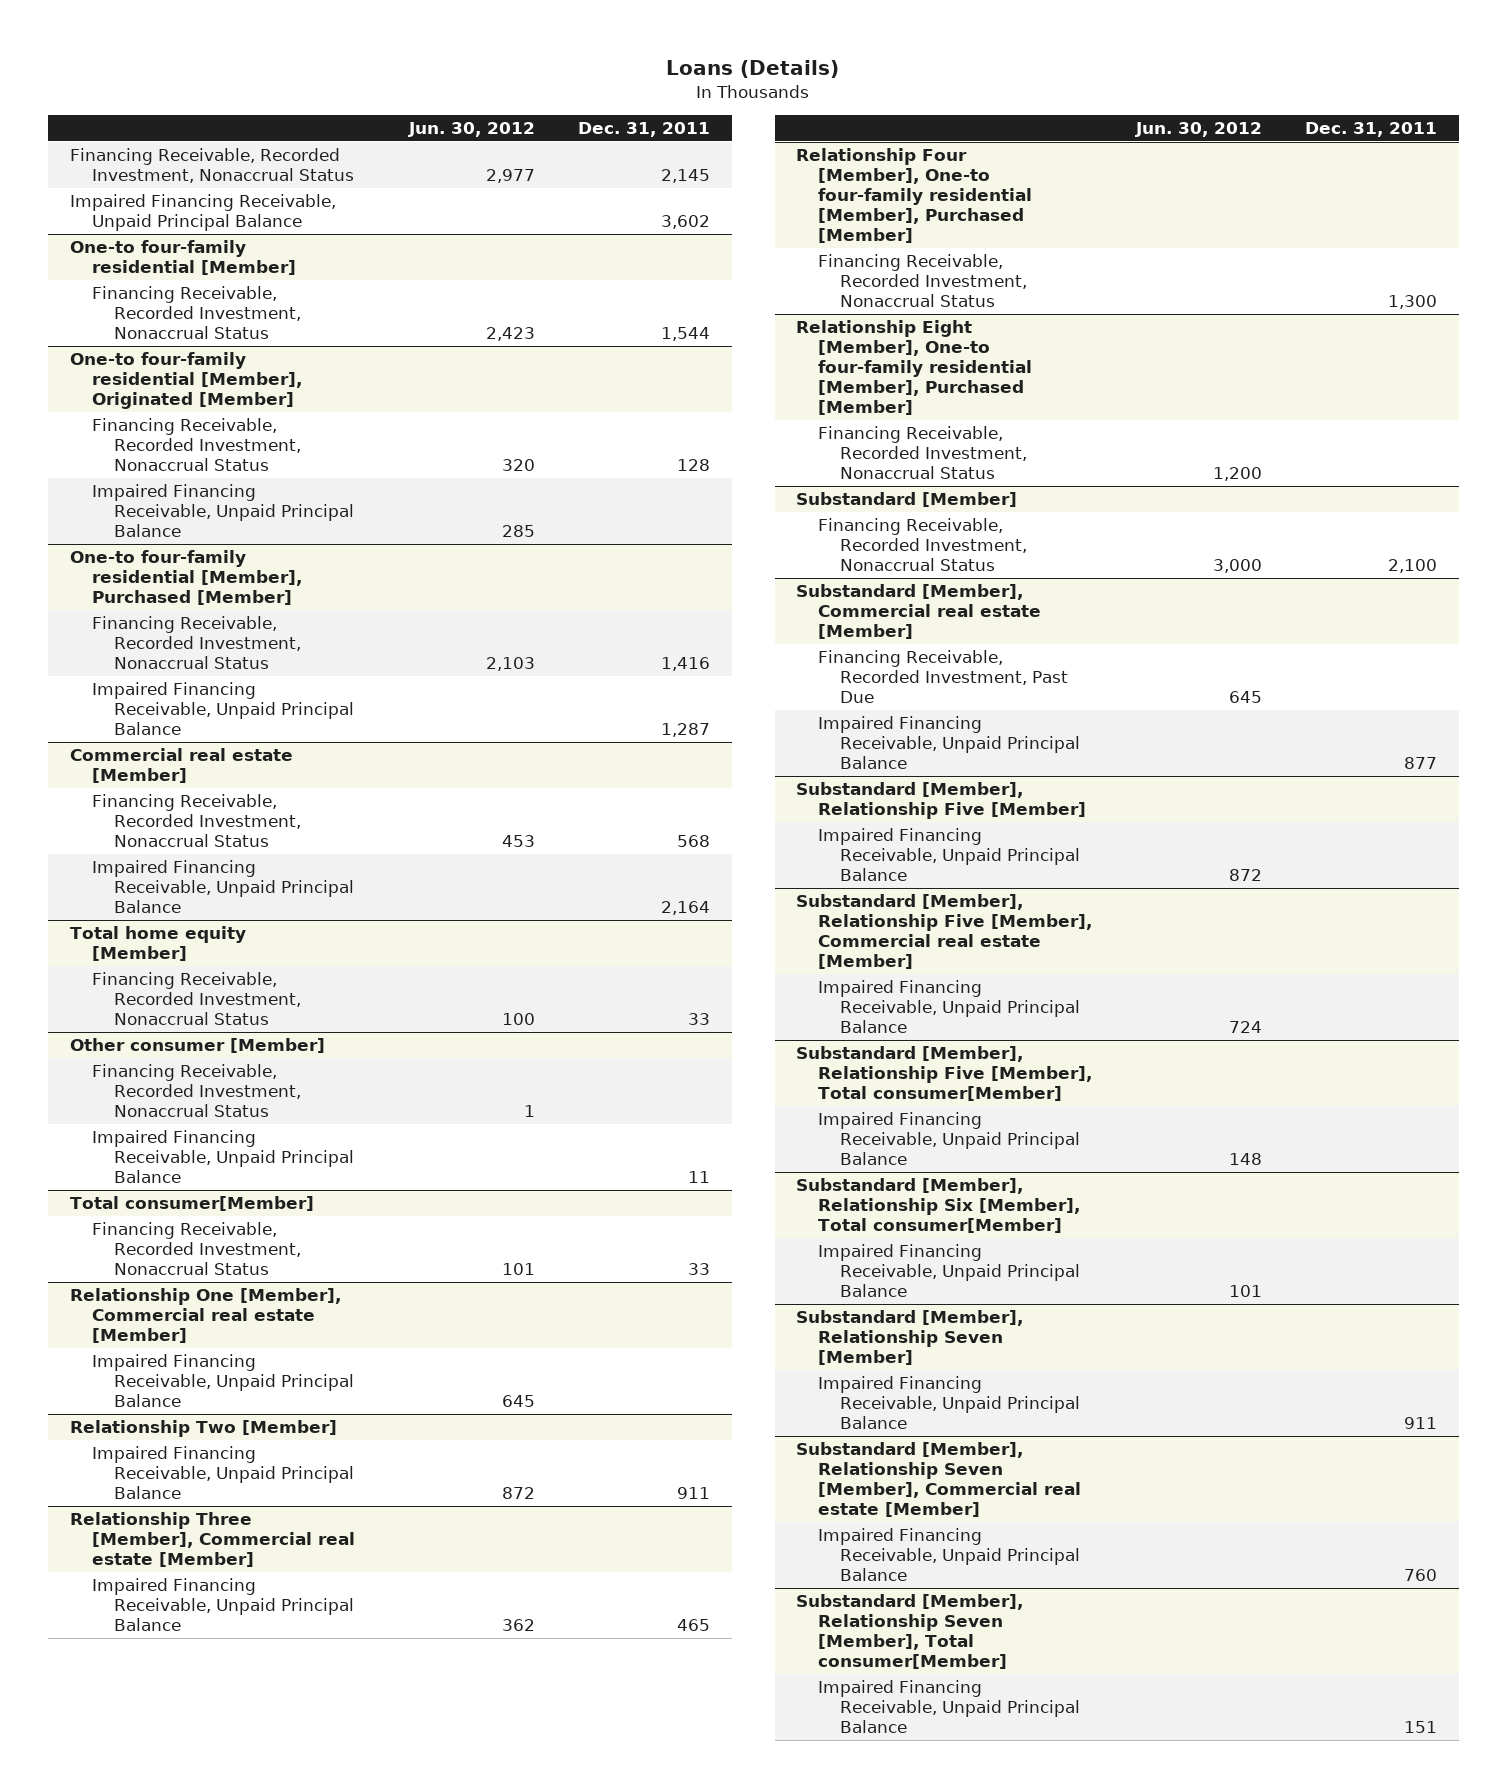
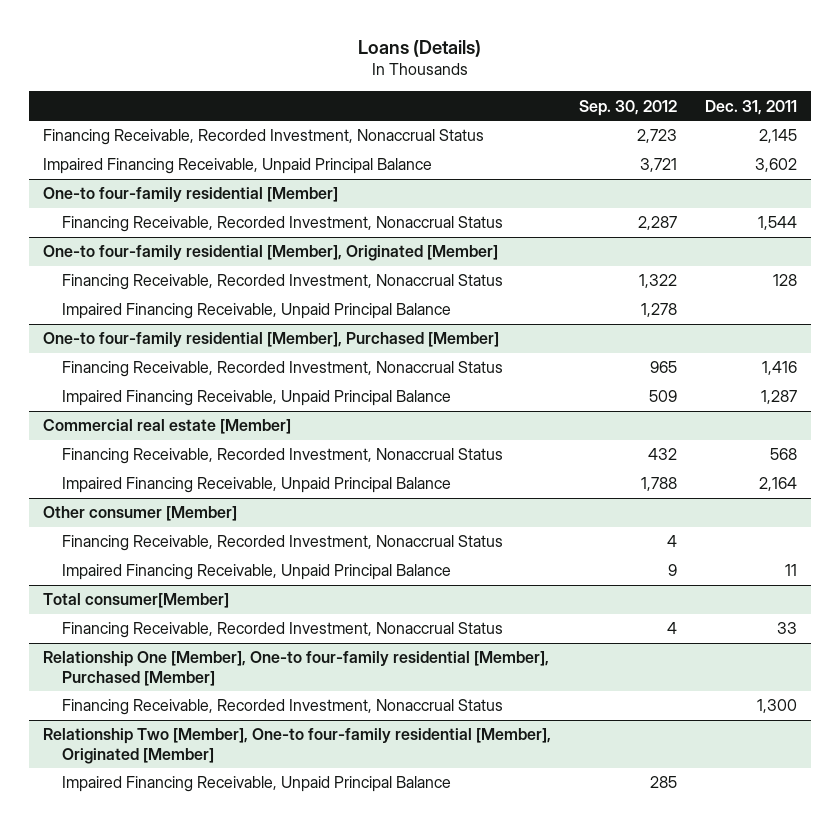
- | Jun. 30, 2012 | Dec. 31, 2011
+ | Sep. 30, 2012 | Dec. 31, 2011
- Total home equity [Member]
- Financing Receivable, Recorded Investment, Nonaccrual Status | 100 | 33
- Relationship One [Member], Commercial real estate [Member]
- Impaired Financing Receivable, Unpaid Principal Balance | 645 |
- Relationship Two [Member]
- Impaired Financing Receivable, Unpaid Principal Balance | 872 | 911
- Relationship Three [Member], Commercial real estate [Member]
- Impaired Financing Receivable, Unpaid Principal Balance | 362 | 465
- Relationship Four [Member], One-to four-family residential [Member], Purchased [Member]
+ Relationship One [Member], One-to four-family residential [Member], Purchased [Member]
- Relationship Eight [Member], One-to four-family residential [Member], Purchased [Member]
- Financing Receivable, Recorded Investment, Nonaccrual Status | 1,200 |
- Substandard [Member]
- Financing Receivable, Recorded Investment, Nonaccrual Status | 3,000 | 2,100
- Substandard [Member], Commercial real estate [Member]
- Financing Receivable, Recorded Investment, Past Due | 645 |
- Impaired Financing Receivable, Unpaid Principal Balance | | 877
- Substandard [Member], Relationship Five [Member]
- Impaired Financing Receivable, Unpaid Principal Balance | 872 |
- Substandard [Member], Relationship Five [Member], Commercial real estate [Member]
- Impaired Financing Receivable, Unpaid Principal Balance | 724 |
- Substandard [Member], Relationship Five [Member], Total consumer[Member]
- Impaired Financing Receivable, Unpaid Principal Balance | 148 |
- Substandard [Member], Relationship Six [Member], Total consumer[Member]
+ Relationship Two [Member], One-to four-family residential [Member], Originated [Member]
- Substandard [Member], Relationship Seven [Member]
- Impaired Financing Receivable, Unpaid Principal Balance | | 911
- Substandard [Member], Relationship Seven [Member], Commercial real estate [Member]
- Impaired Financing Receivable, Unpaid Principal Balance | | 760
- Substandard [Member], Relationship Seven [Member], Total consumer[Member]
- Impaired Financing Receivable, Unpaid Principal Balance | | 151

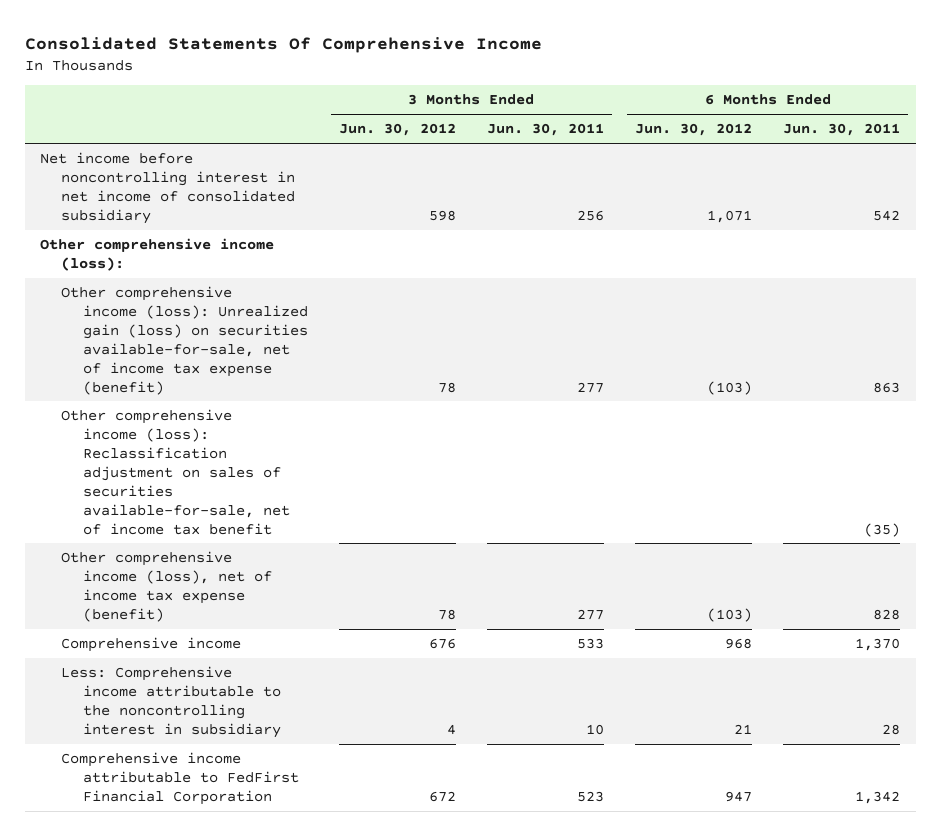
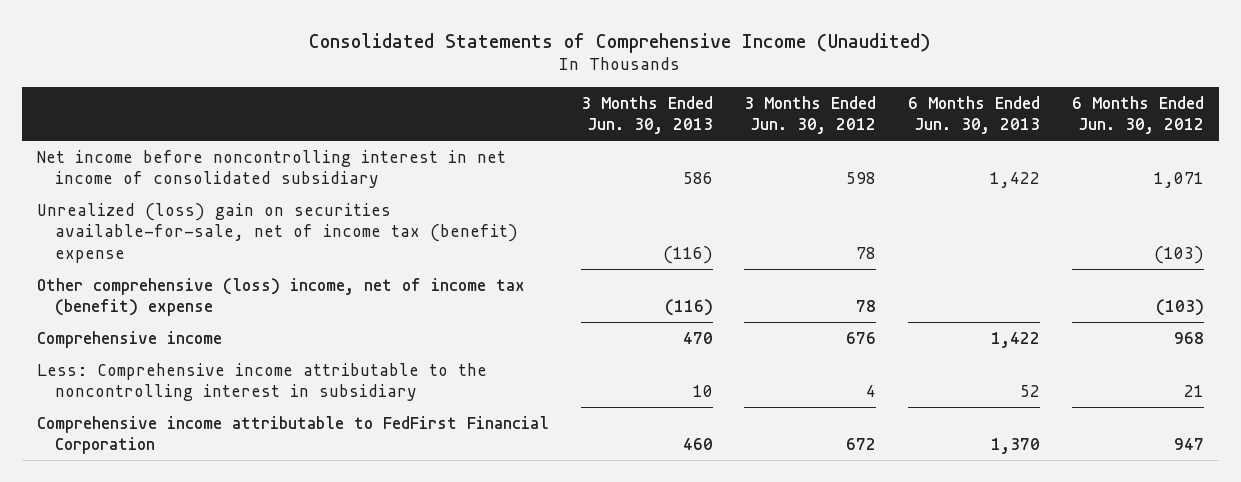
- Consolidated Statements Of Comprehensive Income
+ Consolidated Statements of Comprehensive Income (Unaudited)
- | 3 Months Ended Jun. 30, 2012 | 3 Months Ended Jun. 30, 2011 | 6 Months Ended Jun. 30, 2012 | 6 Months Ended Jun. 30, 2011
+ | 3 Months Ended Jun. 30, 2013 | 3 Months Ended Jun. 30, 2012 | 6 Months Ended Jun. 30, 2013 | 6 Months Ended Jun. 30, 2012
- Other comprehensive income (loss):
- Other comprehensive income (loss): Unrealized gain (loss) on securities available-for-sale, net of income tax expense (benefit) | 78 | 277 | (103) | 863
- Other comprehensive income (loss): Reclassification adjustment on sales of securities available-for-sale, net of income tax benefit | | | | (35)
- Other comprehensive income (loss), net of income tax expense (benefit) | 78 | 277 | (103) | 828
+ Unrealized (loss) gain on securities available-for-sale, net of income tax (benefit) expense | (116) | 78 | | (103)
+ Other comprehensive (loss) income, net of income tax (benefit) expense | (116) | 78 | | (103)

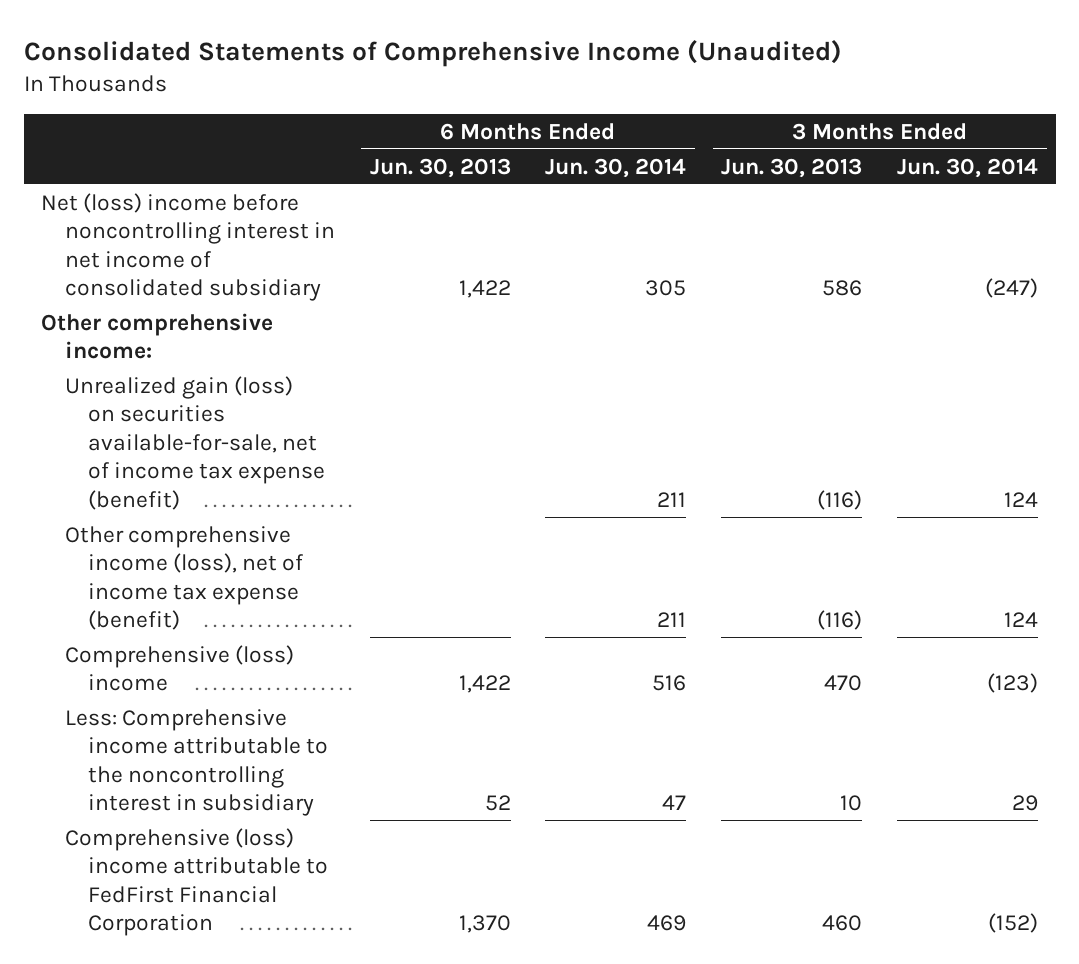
- | 3 Months Ended Jun. 30, 2013 | 3 Months Ended Jun. 30, 2012 | 6 Months Ended Jun. 30, 2013 | 6 Months Ended Jun. 30, 2012
+ | 6 Months Ended Jun. 30, 2013 | 6 Months Ended Jun. 30, 2014 | 3 Months Ended Jun. 30, 2013 | 3 Months Ended Jun. 30, 2014
- Net income before noncontrolling interest in net income of consolidated subsidiary | 586 | 598 | 1,422 | 1,071
- Unrealized (loss) gain on securities available-for-sale, net of income tax (benefit) expense | (116) | 78 | | (103)
- Other comprehensive (loss) income, net of income tax (benefit) expense | (116) | 78 | | (103)
- Comprehensive income | 470 | 676 | 1,422 | 968
+ Net (loss) income before noncontrolling interest in net income of consolidated subsidiary | 1,422 | 305 | 586 | (247)
+ Other comprehensive income:
+ Unrealized gain (loss) on securities available-for-sale, net of income tax expense (benefit) | | 211 | (116) | 124
+ Other comprehensive income (loss), net of income tax expense (benefit) | | 211 | (116) | 124
+ Comprehensive (loss) income | 1,422 | 516 | 470 | (123)
- Comprehensive income attributable to FedFirst Financial Corporation | 460 | 672 | 1,370 | 947
+ Comprehensive (loss) income attributable to FedFirst Financial Corporation | 1,370 | 469 | 460 | (152)

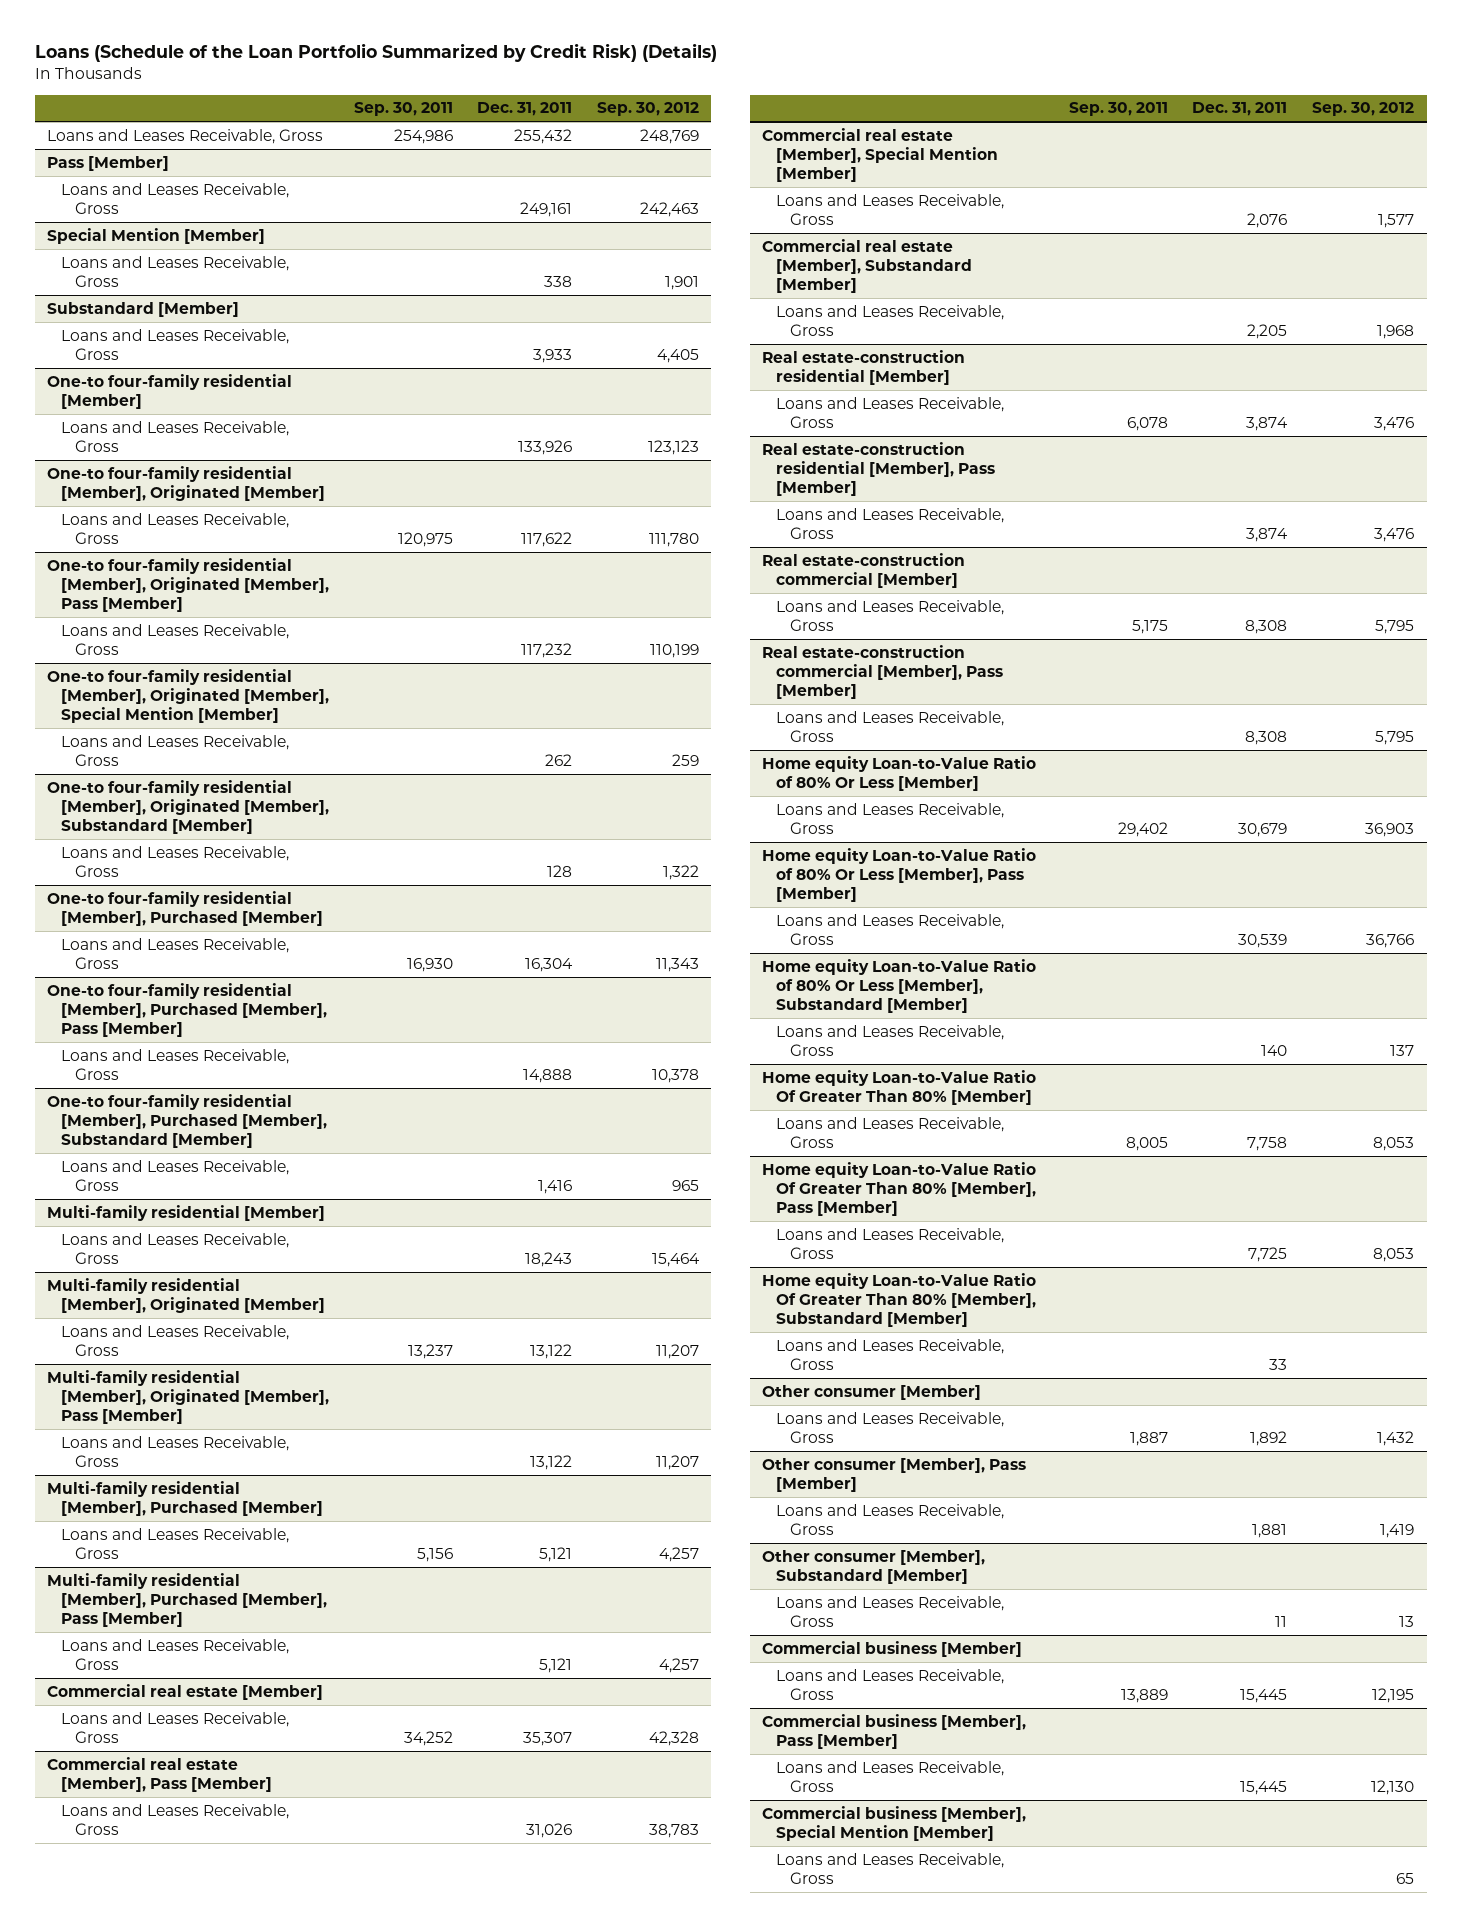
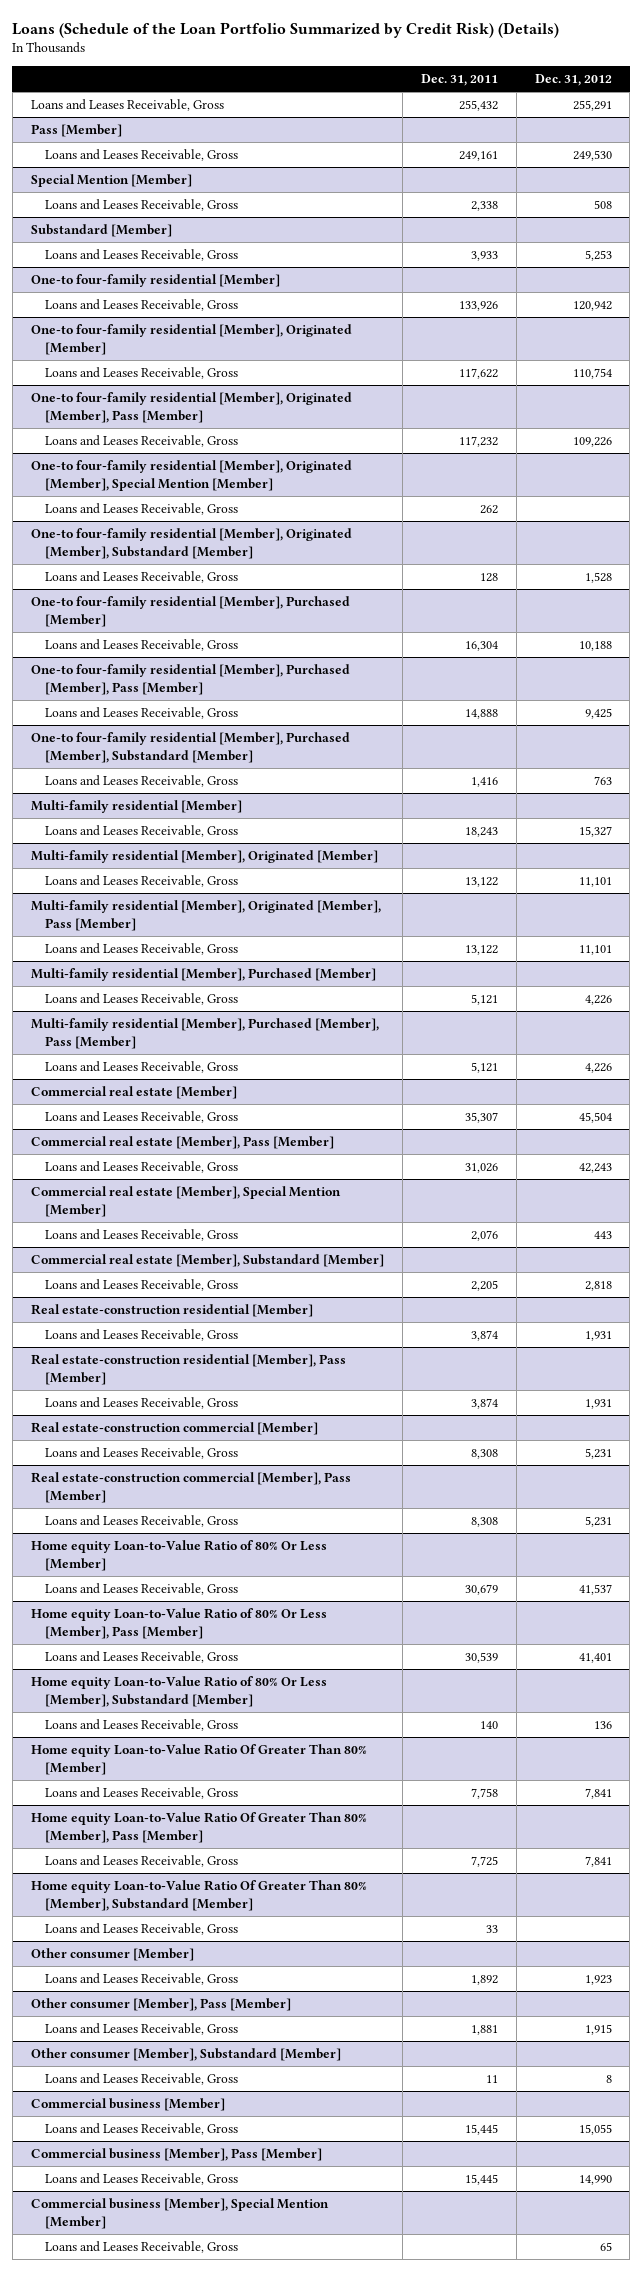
- | Sep. 30, 2011 | Dec. 31, 2011 | Sep. 30, 2012
+ | Dec. 31, 2011 | Dec. 31, 2012
@ Special Mention [Member]
- Loans and Leases Receivable, Gross | | 338 | 1,901
+ Loans and Leases Receivable, Gross | 2,338 | 508

